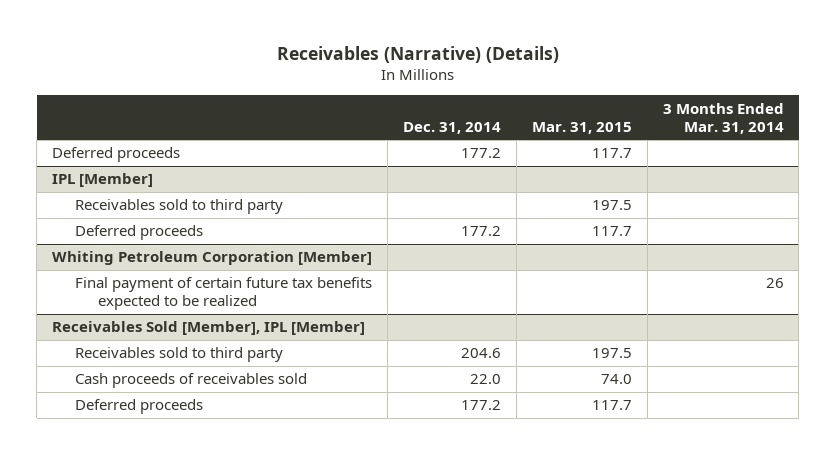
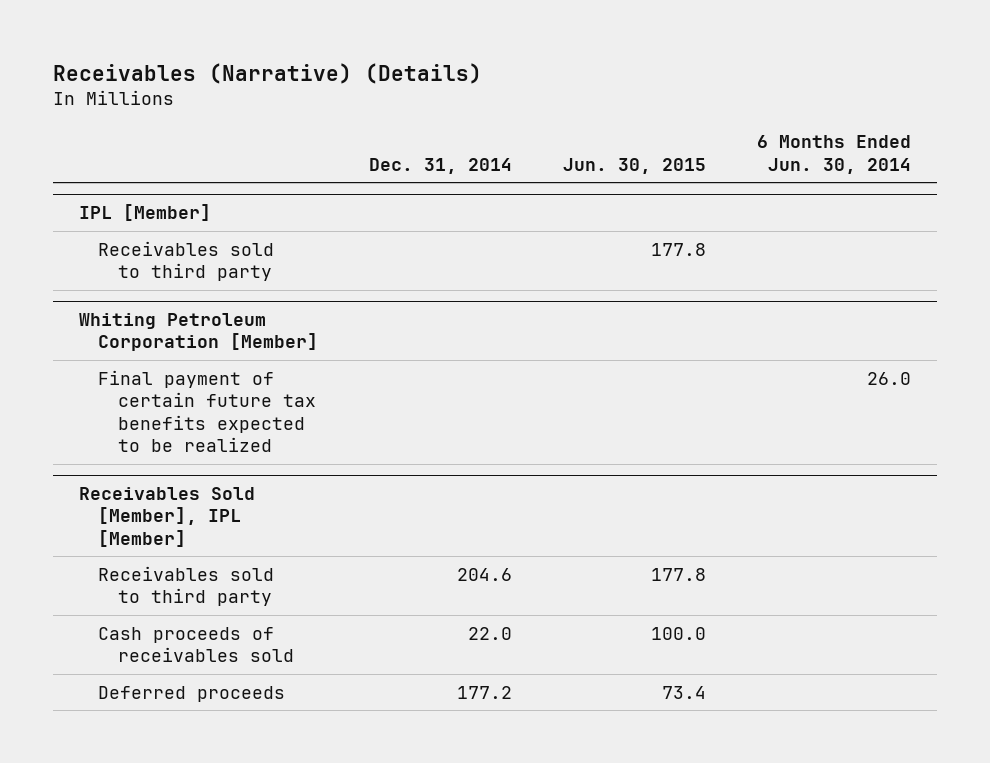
- | Dec. 31, 2014 | Mar. 31, 2015 | 3 Months Ended Mar. 31, 2014
+ | Dec. 31, 2014 | Jun. 30, 2015 | 6 Months Ended Jun. 30, 2014
- Deferred proceeds | 177.2 | 117.7 |
@ IPL [Member]
- Deferred proceeds | 177.2 | 117.7 |

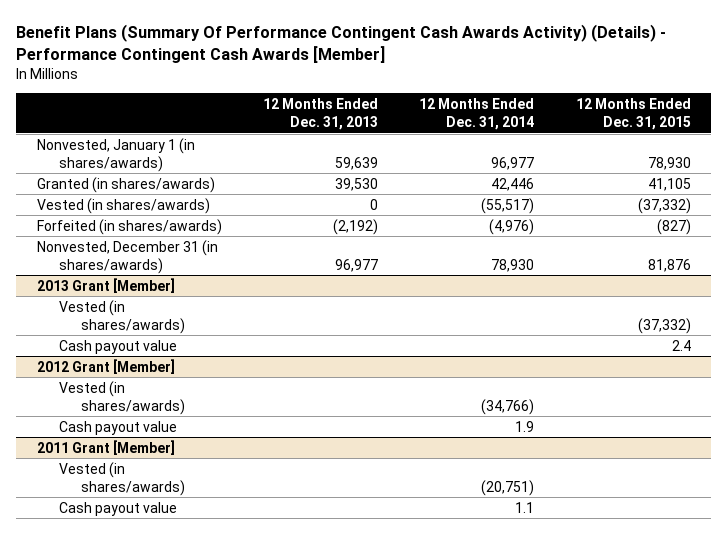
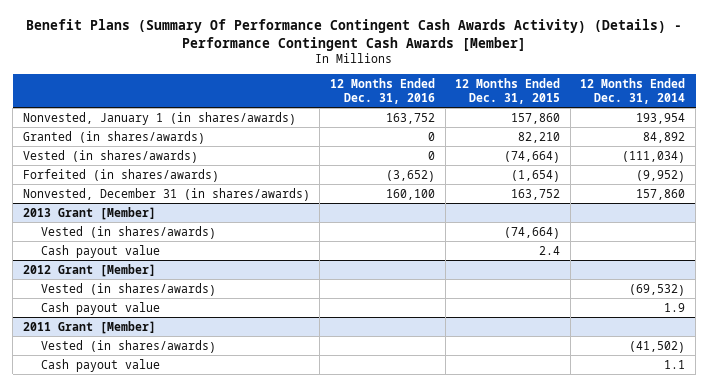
- | 12 Months Ended Dec. 31, 2013 | 12 Months Ended Dec. 31, 2014 | 12 Months Ended Dec. 31, 2015
+ | 12 Months Ended Dec. 31, 2016 | 12 Months Ended Dec. 31, 2015 | 12 Months Ended Dec. 31, 2014
- Nonvested, January 1 (in shares/awards) | 59,639 | 96,977 | 78,930
- Granted (in shares/awards) | 39,530 | 42,446 | 41,105
- Vested (in shares/awards) | 0 | (55,517) | (37,332)
- Forfeited (in shares/awards) | (2,192) | (4,976) | (827)
- Nonvested, December 31 (in shares/awards) | 96,977 | 78,930 | 81,876
+ Nonvested, January 1 (in shares/awards) | 163,752 | 157,860 | 193,954
+ Granted (in shares/awards) | 0 | 82,210 | 84,892
+ Vested (in shares/awards) | 0 | (74,664) | (111,034)
+ Forfeited (in shares/awards) | (3,652) | (1,654) | (9,952)
+ Nonvested, December 31 (in shares/awards) | 160,100 | 163,752 | 157,860
@ 2013 Grant [Member]
- Vested (in shares/awards) | | | (37,332)
+ Vested (in shares/awards) | | (74,664) |
@ 2012 Grant [Member]
- Vested (in shares/awards) | | (34,766) |
+ Vested (in shares/awards) | | | (69,532)
@ 2011 Grant [Member]
- Vested (in shares/awards) | | (20,751) |
+ Vested (in shares/awards) | | | (41,502)

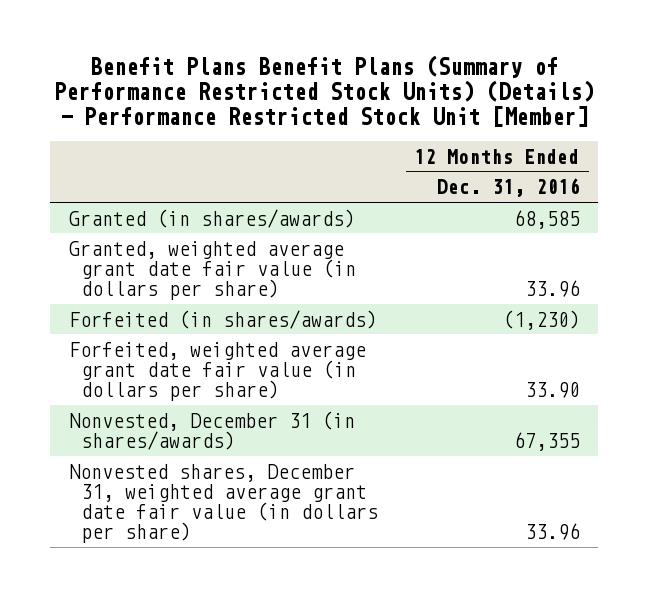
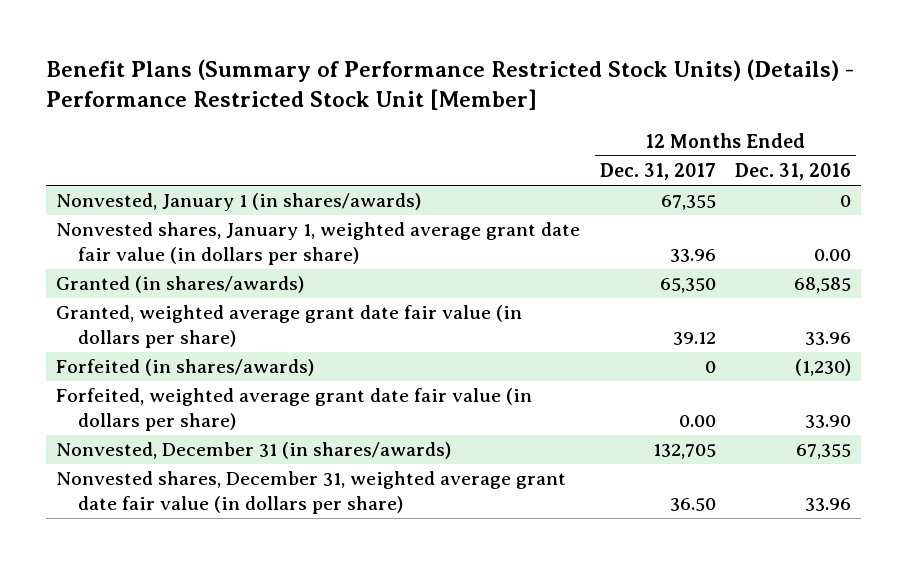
- Benefit Plans Benefit Plans (Summary of Performance Restricted Stock Units) (Details) - Performance Restricted Stock Unit [Member]
+ Benefit Plans (Summary of Performance Restricted Stock Units) (Details) - Performance Restricted Stock Unit [Member]
- | 12 Months Ended Dec. 31, 2016
+ | 12 Months Ended Dec. 31, 2017 | 12 Months Ended Dec. 31, 2016
+ Nonvested, January 1 (in shares/awards) | 67,355 | 0
+ Nonvested shares, January 1, weighted average grant date fair value (in dollars per share) | 33.96 | 0.00

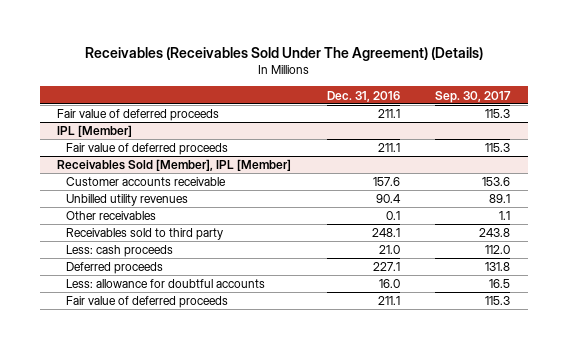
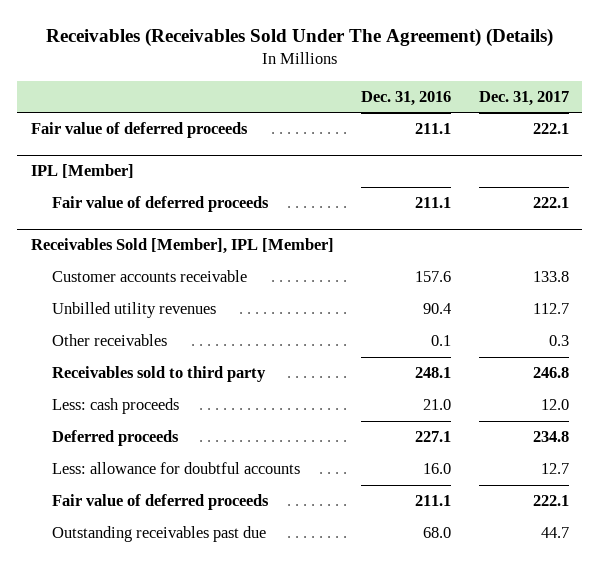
- | Dec. 31, 2016 | Sep. 30, 2017
+ | Dec. 31, 2016 | Dec. 31, 2017
@ Receivables Sold [Member], IPL [Member]
+ Outstanding receivables past due | 68.0 | 44.7

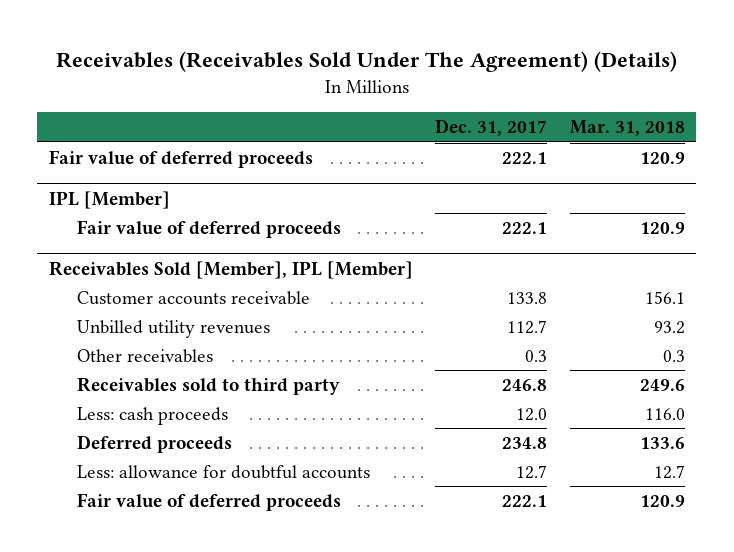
- | Dec. 31, 2016 | Dec. 31, 2017
+ | Dec. 31, 2017 | Mar. 31, 2018
@ Receivables Sold [Member], IPL [Member]
- Outstanding receivables past due | 68.0 | 44.7

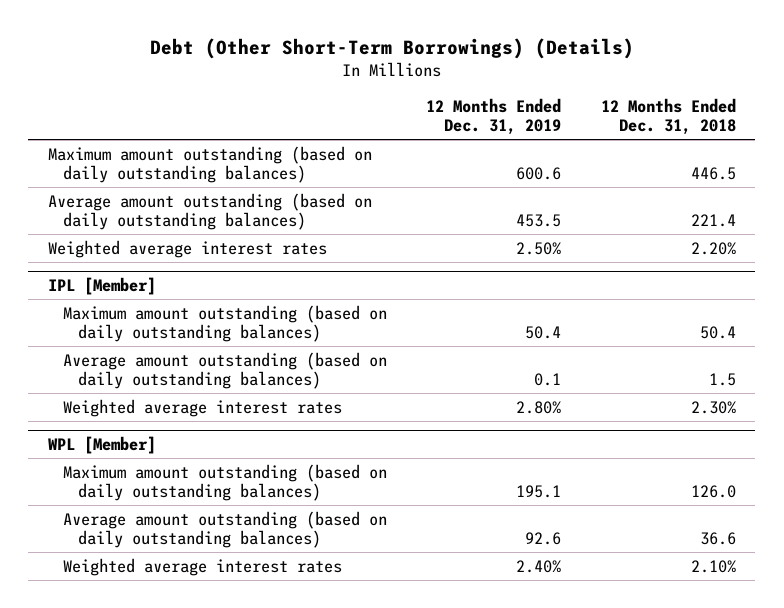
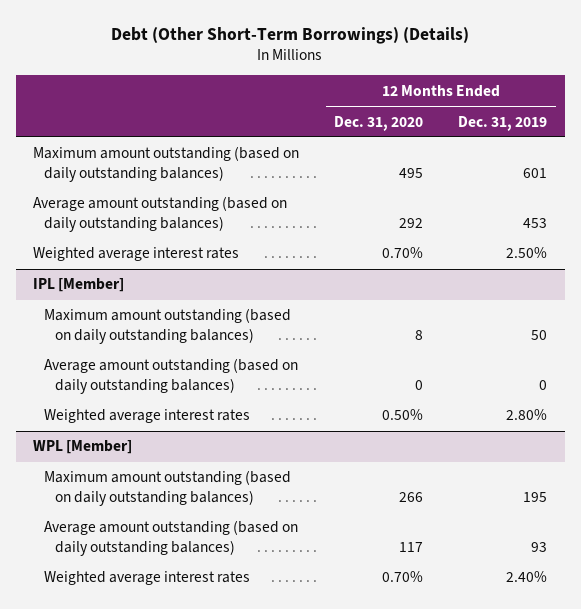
- | 12 Months Ended Dec. 31, 2019 | 12 Months Ended Dec. 31, 2018
+ | 12 Months Ended Dec. 31, 2020 | 12 Months Ended Dec. 31, 2019
- Maximum amount outstanding (based on daily outstanding balances) | 600.6 | 446.5
- Average amount outstanding (based on daily outstanding balances) | 453.5 | 221.4
+ Maximum amount outstanding (based on daily outstanding balances) | 495 | 601
+ Average amount outstanding (based on daily outstanding balances) | 292 | 453
@ IPL [Member]
- Maximum amount outstanding (based on daily outstanding balances) | 50.4 | 50.4
- Average amount outstanding (based on daily outstanding balances) | 0.1 | 1.5
+ Maximum amount outstanding (based on daily outstanding balances) | 8 | 50
+ Average amount outstanding (based on daily outstanding balances) | 0 | 0
@ WPL [Member]
- Maximum amount outstanding (based on daily outstanding balances) | 195.1 | 126.0
- Average amount outstanding (based on daily outstanding balances) | 92.6 | 36.6
+ Maximum amount outstanding (based on daily outstanding balances) | 266 | 195
+ Average amount outstanding (based on daily outstanding balances) | 117 | 93

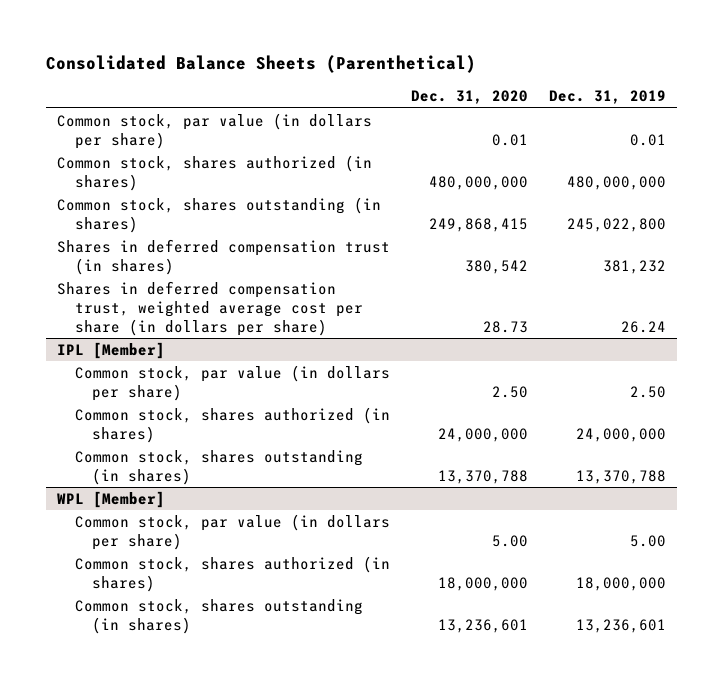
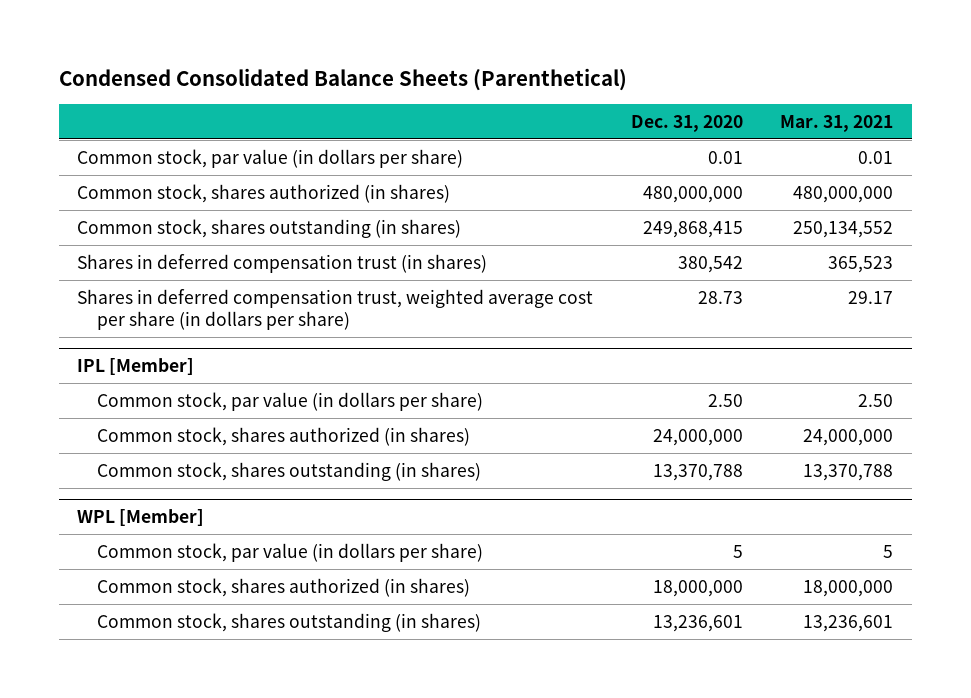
- Consolidated Balance Sheets (Parenthetical)
+ Condensed Consolidated Balance Sheets (Parenthetical)
- | Dec. 31, 2020 | Dec. 31, 2019
+ | Dec. 31, 2020 | Mar. 31, 2021
@ WPL [Member]
- Common stock, par value (in dollars per share) | 5.00 | 5.00
+ Common stock, par value (in dollars per share) | 5 | 5

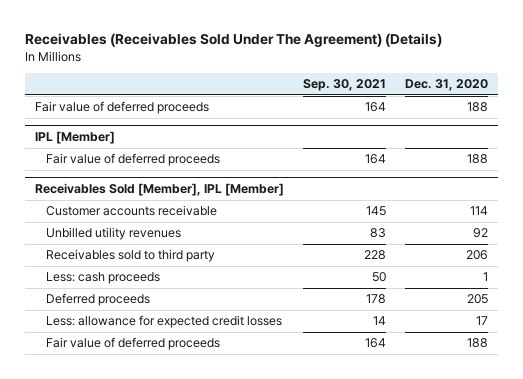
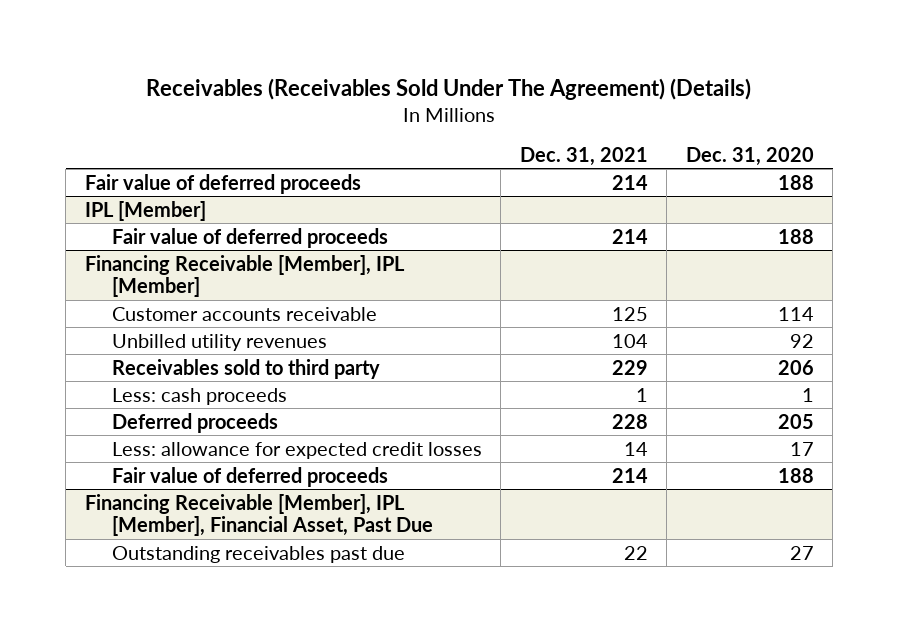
- | Sep. 30, 2021 | Dec. 31, 2020
+ | Dec. 31, 2021 | Dec. 31, 2020
- Receivables Sold [Member], IPL [Member]
+ Financing Receivable [Member], IPL [Member]
+ Financing Receivable [Member], IPL [Member], Financial Asset, Past Due
+ Outstanding receivables past due | 22 | 27

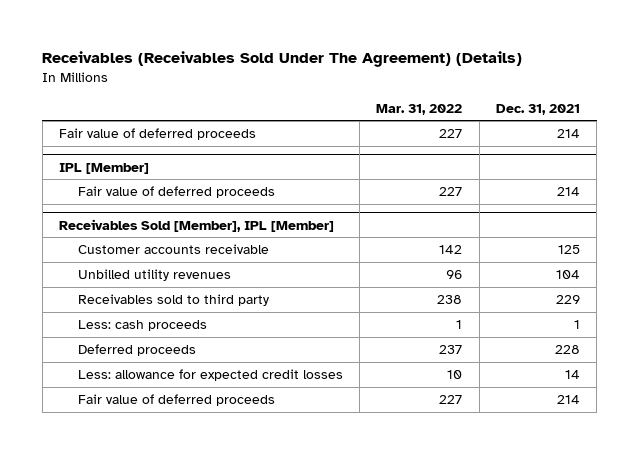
- | Dec. 31, 2021 | Dec. 31, 2020
+ | Mar. 31, 2022 | Dec. 31, 2021
- Financing Receivable [Member], IPL [Member]
+ Receivables Sold [Member], IPL [Member]
- Financing Receivable [Member], IPL [Member], Financial Asset, Past Due
- Outstanding receivables past due | 22 | 27

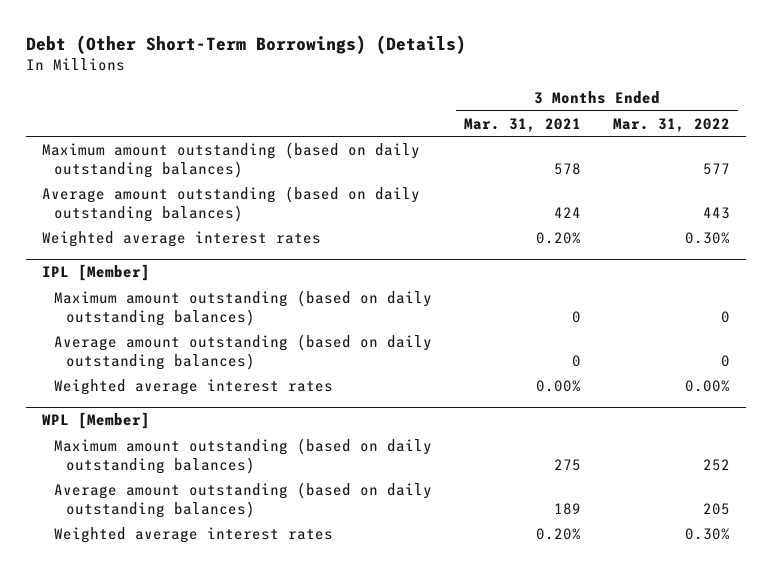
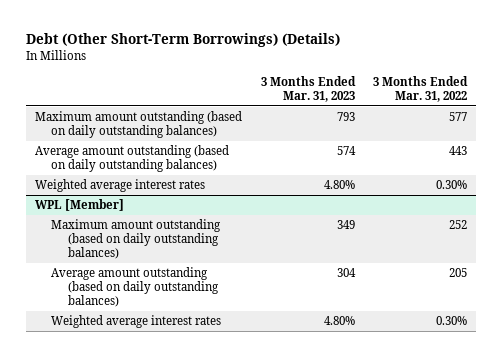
- | 3 Months Ended Mar. 31, 2021 | 3 Months Ended Mar. 31, 2022
+ | 3 Months Ended Mar. 31, 2023 | 3 Months Ended Mar. 31, 2022
- IPL [Member]
- Maximum amount outstanding (based on daily outstanding balances) | 0 | 0
- Average amount outstanding (based on daily outstanding balances) | 0 | 0
- Weighted average interest rates | 0.00% | 0.00%

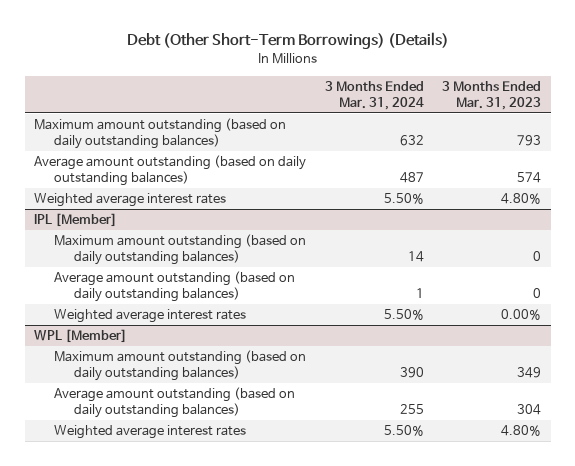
- | 3 Months Ended Mar. 31, 2023 | 3 Months Ended Mar. 31, 2022
+ | 3 Months Ended Mar. 31, 2024 | 3 Months Ended Mar. 31, 2023
+ IPL [Member]
+ Maximum amount outstanding (based on daily outstanding balances) | 14 | 0
+ Average amount outstanding (based on daily outstanding balances) | 1 | 0
+ Weighted average interest rates | 5.50% | 0.00%

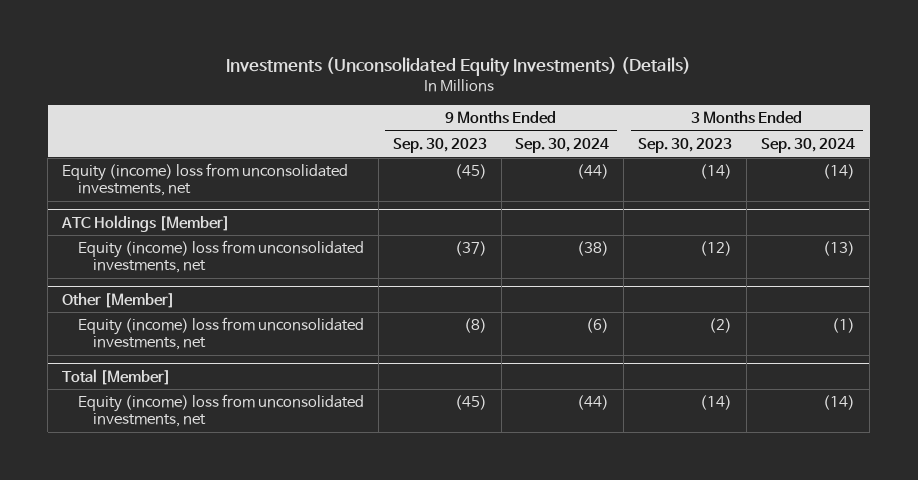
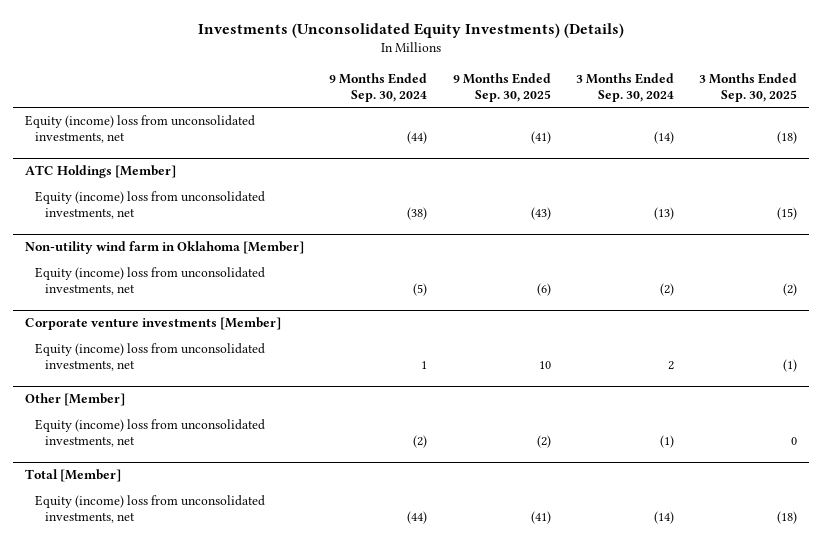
- | 9 Months Ended Sep. 30, 2023 | 9 Months Ended Sep. 30, 2024 | 3 Months Ended Sep. 30, 2023 | 3 Months Ended Sep. 30, 2024
+ | 9 Months Ended Sep. 30, 2024 | 9 Months Ended Sep. 30, 2025 | 3 Months Ended Sep. 30, 2024 | 3 Months Ended Sep. 30, 2025
+ Non-utility wind farm in Oklahoma [Member]
+ Equity (income) loss from unconsolidated investments, net | (5) | (6) | (2) | (2)
+ Corporate venture investments [Member]
+ Equity (income) loss from unconsolidated investments, net | 1 | 10 | 2 | (1)
@ Other [Member]
- Equity (income) loss from unconsolidated investments, net | (8) | (6) | (2) | (1)
+ Equity (income) loss from unconsolidated investments, net | (2) | (2) | (1) | 0

